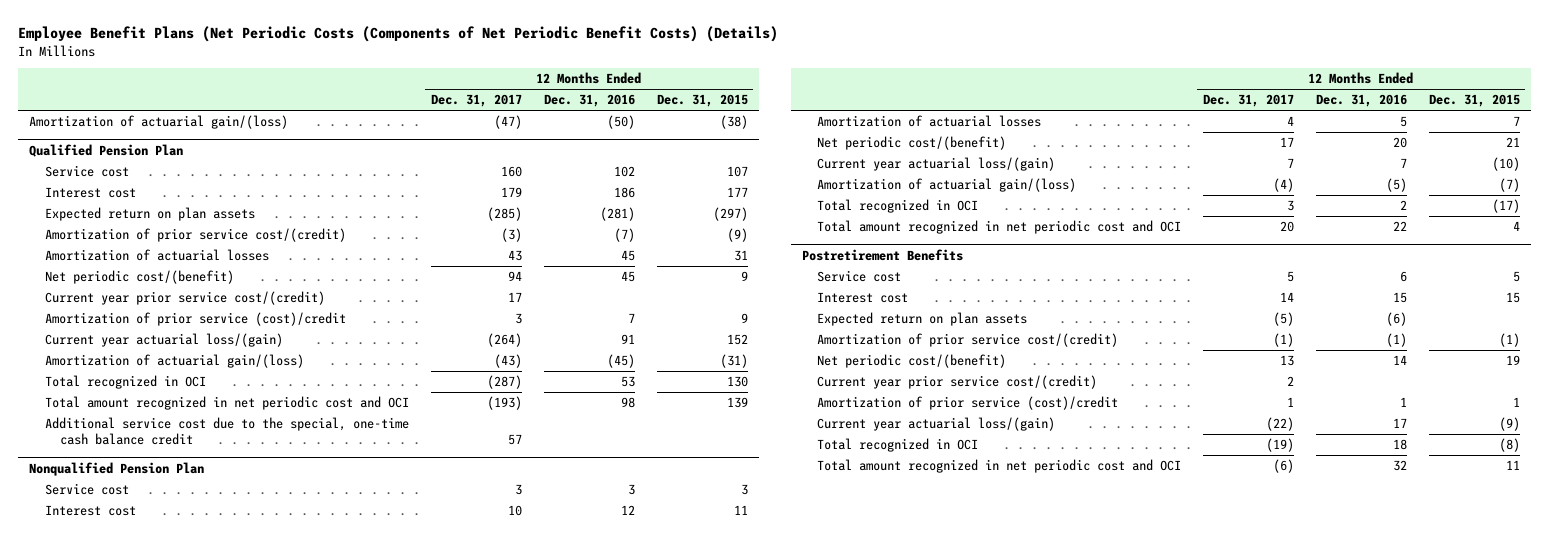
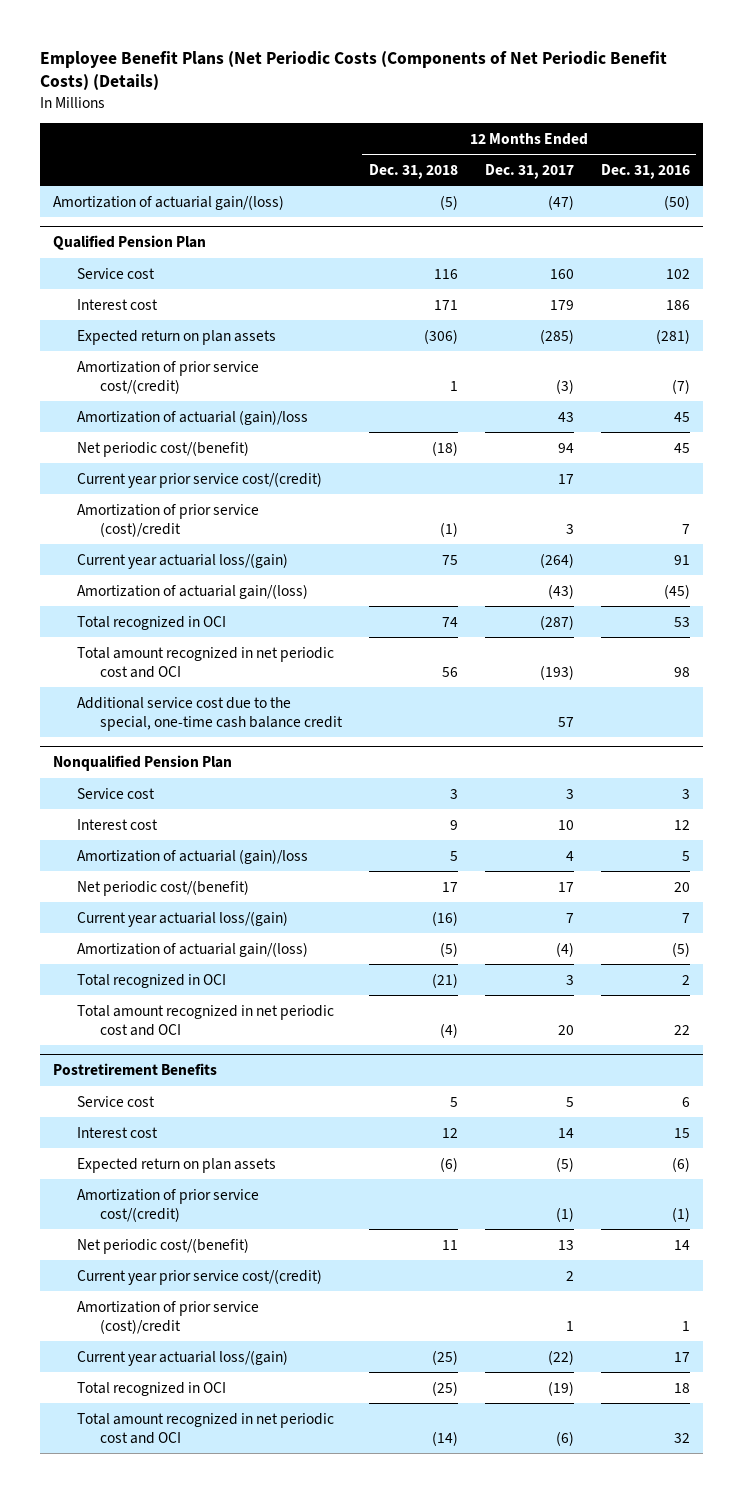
- | 12 Months Ended Dec. 31, 2017 | 12 Months Ended Dec. 31, 2016 | 12 Months Ended Dec. 31, 2015
+ | 12 Months Ended Dec. 31, 2018 | 12 Months Ended Dec. 31, 2017 | 12 Months Ended Dec. 31, 2016
@ Qualified Pension Plan
- Amortization of actuarial losses | 43 | 45 | 31
+ Amortization of actuarial (gain)/loss | | 43 | 45
@ Nonqualified Pension Plan
- Amortization of actuarial losses | 4 | 5 | 7
+ Amortization of actuarial (gain)/loss | 5 | 4 | 5

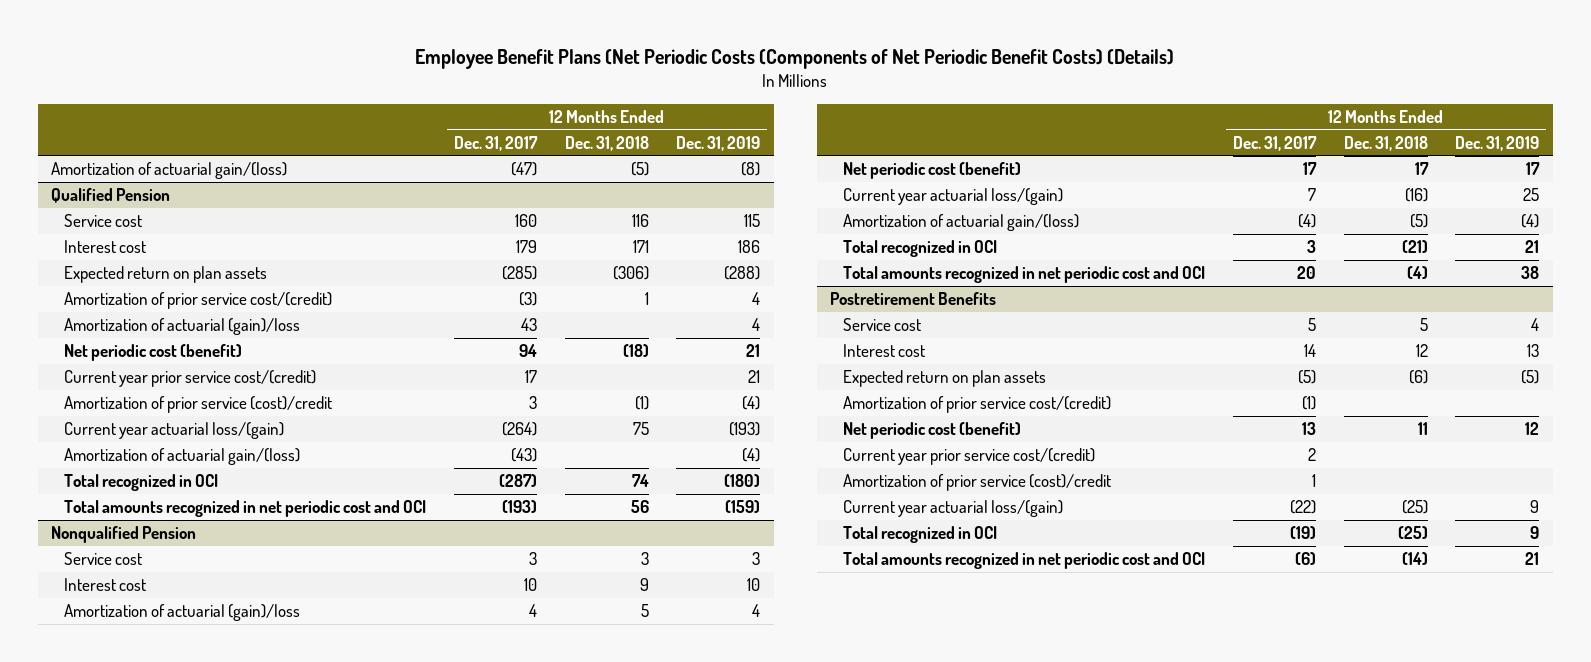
- | 12 Months Ended Dec. 31, 2018 | 12 Months Ended Dec. 31, 2017 | 12 Months Ended Dec. 31, 2016
+ | 12 Months Ended Dec. 31, 2017 | 12 Months Ended Dec. 31, 2018 | 12 Months Ended Dec. 31, 2019
- Qualified Pension Plan
+ Qualified Pension
- Net periodic cost/(benefit) | (18) | 94 | 45
+ Net periodic cost (benefit) | 94 | (18) | 21
- Total amount recognized in net periodic cost and OCI | 56 | (193) | 98
- Additional service cost due to the special, one-time cash balance credit | | 57 |
- Nonqualified Pension Plan
+ Total amounts recognized in net periodic cost and OCI | (193) | 56 | (159)
+ Nonqualified Pension
- Net periodic cost/(benefit) | 17 | 17 | 20
+ Net periodic cost (benefit) | 17 | 17 | 17
- Total amount recognized in net periodic cost and OCI | (4) | 20 | 22
+ Total amounts recognized in net periodic cost and OCI | 20 | (4) | 38
@ Postretirement Benefits
- Net periodic cost/(benefit) | 11 | 13 | 14
+ Net periodic cost (benefit) | 13 | 11 | 12
- Total amount recognized in net periodic cost and OCI | (14) | (6) | 32
+ Total amounts recognized in net periodic cost and OCI | (6) | (14) | 21

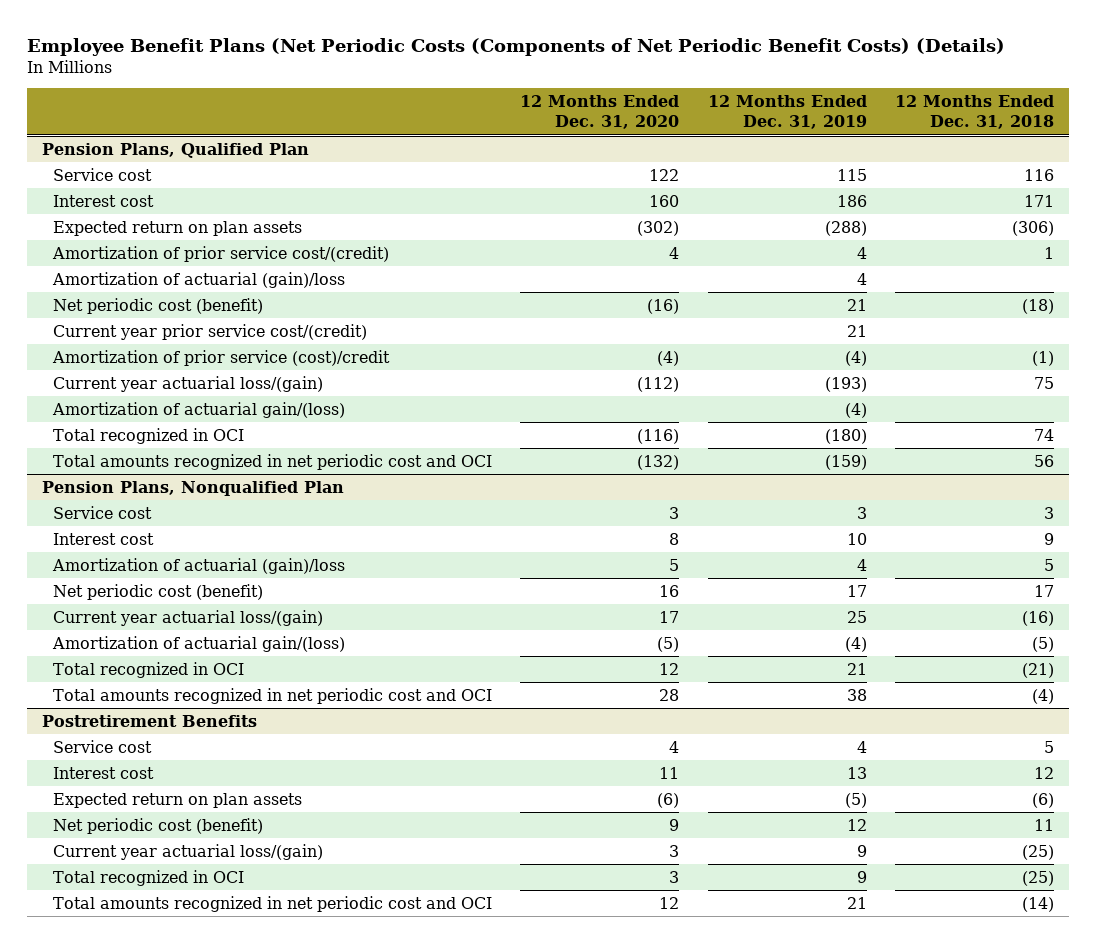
- | 12 Months Ended Dec. 31, 2017 | 12 Months Ended Dec. 31, 2018 | 12 Months Ended Dec. 31, 2019
+ | 12 Months Ended Dec. 31, 2020 | 12 Months Ended Dec. 31, 2019 | 12 Months Ended Dec. 31, 2018
- Amortization of actuarial gain/(loss) | (47) | (5) | (8)
- Qualified Pension
+ Pension Plans, Qualified Plan
- Nonqualified Pension
+ Pension Plans, Nonqualified Plan
@ Postretirement Benefits
- Amortization of prior service cost/(credit) | (1) | |
- Current year prior service cost/(credit) | 2 | |
- Amortization of prior service (cost)/credit | 1 | |

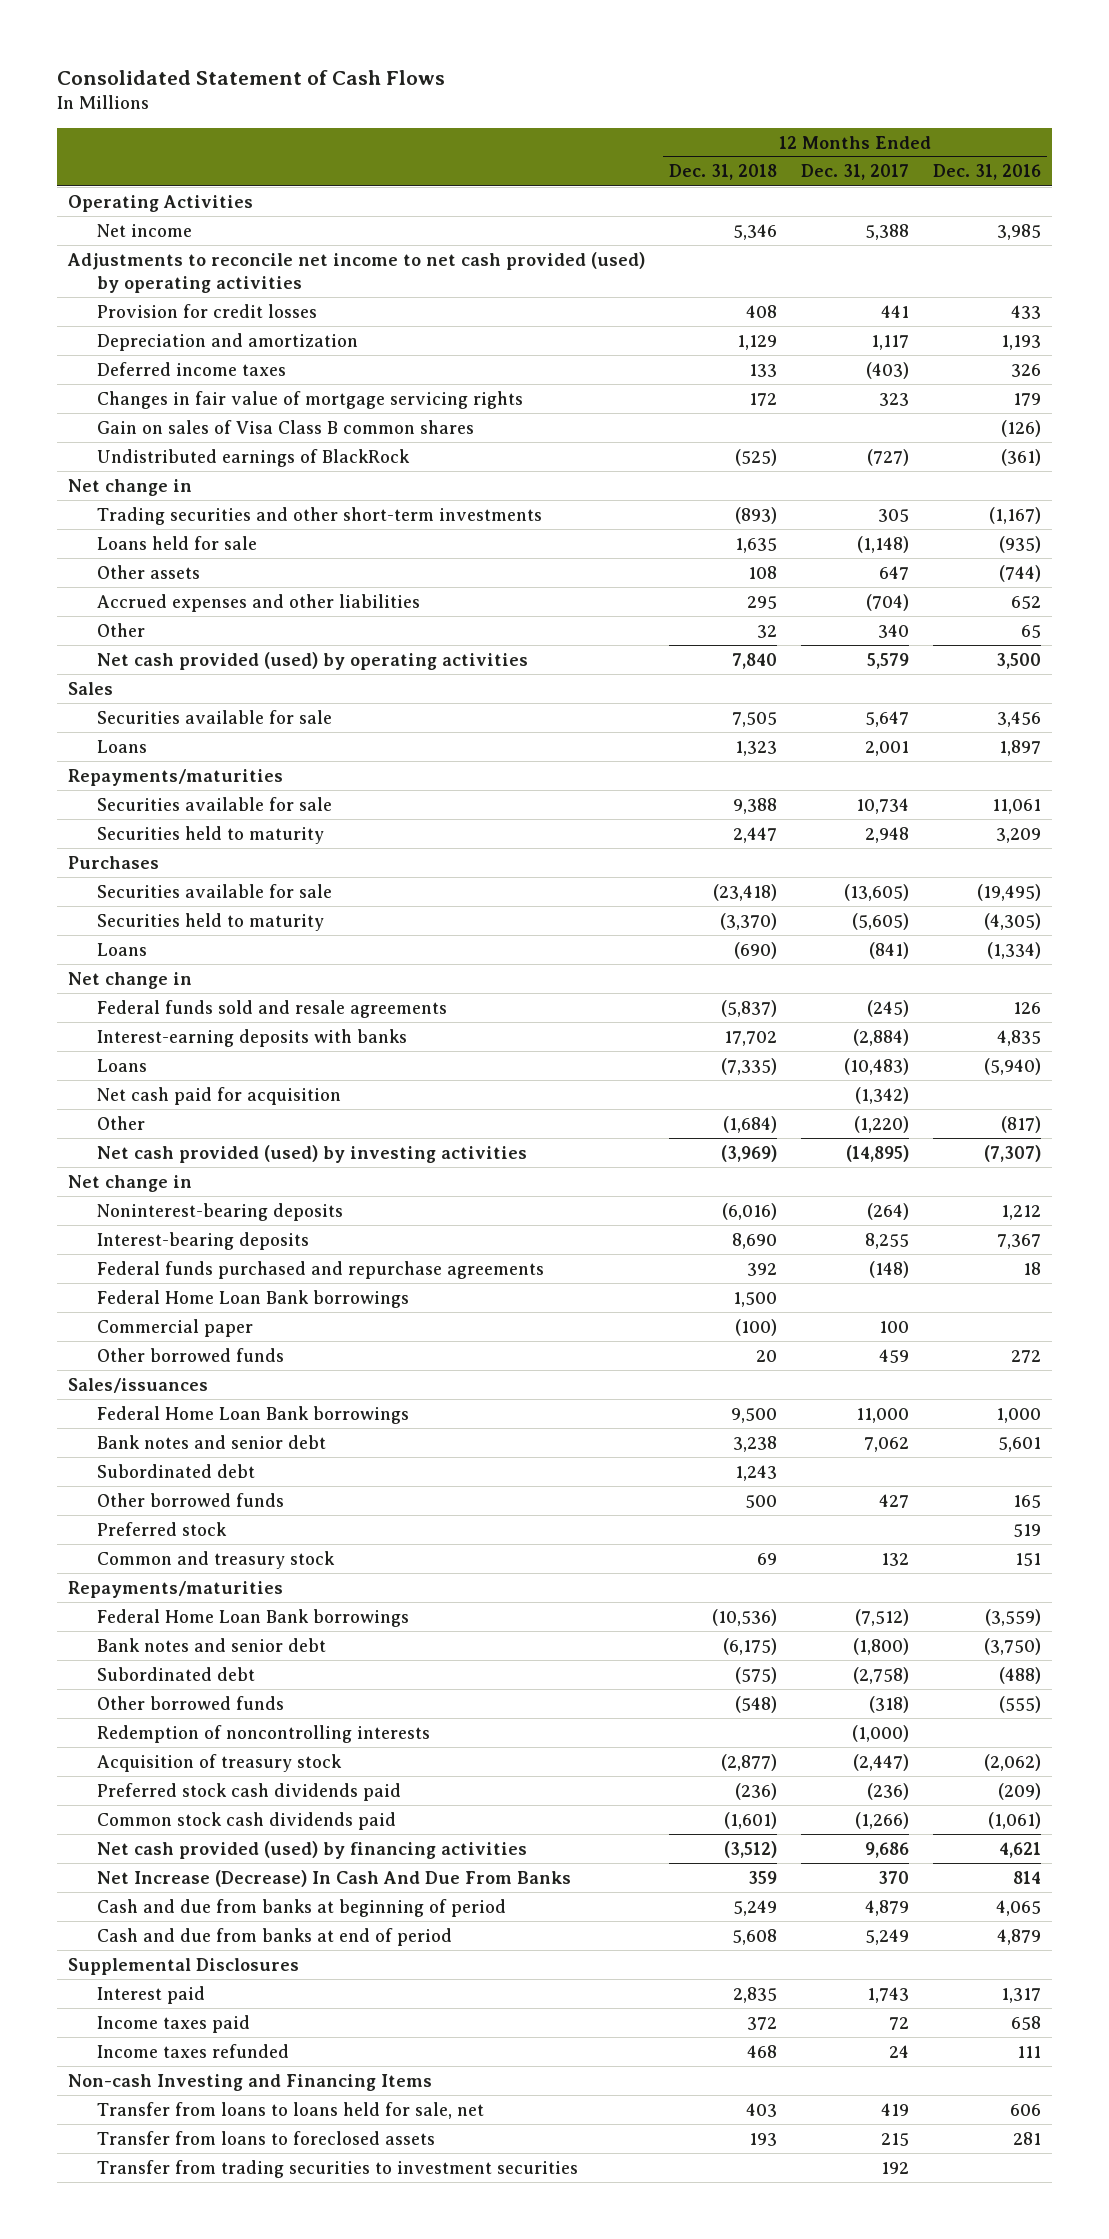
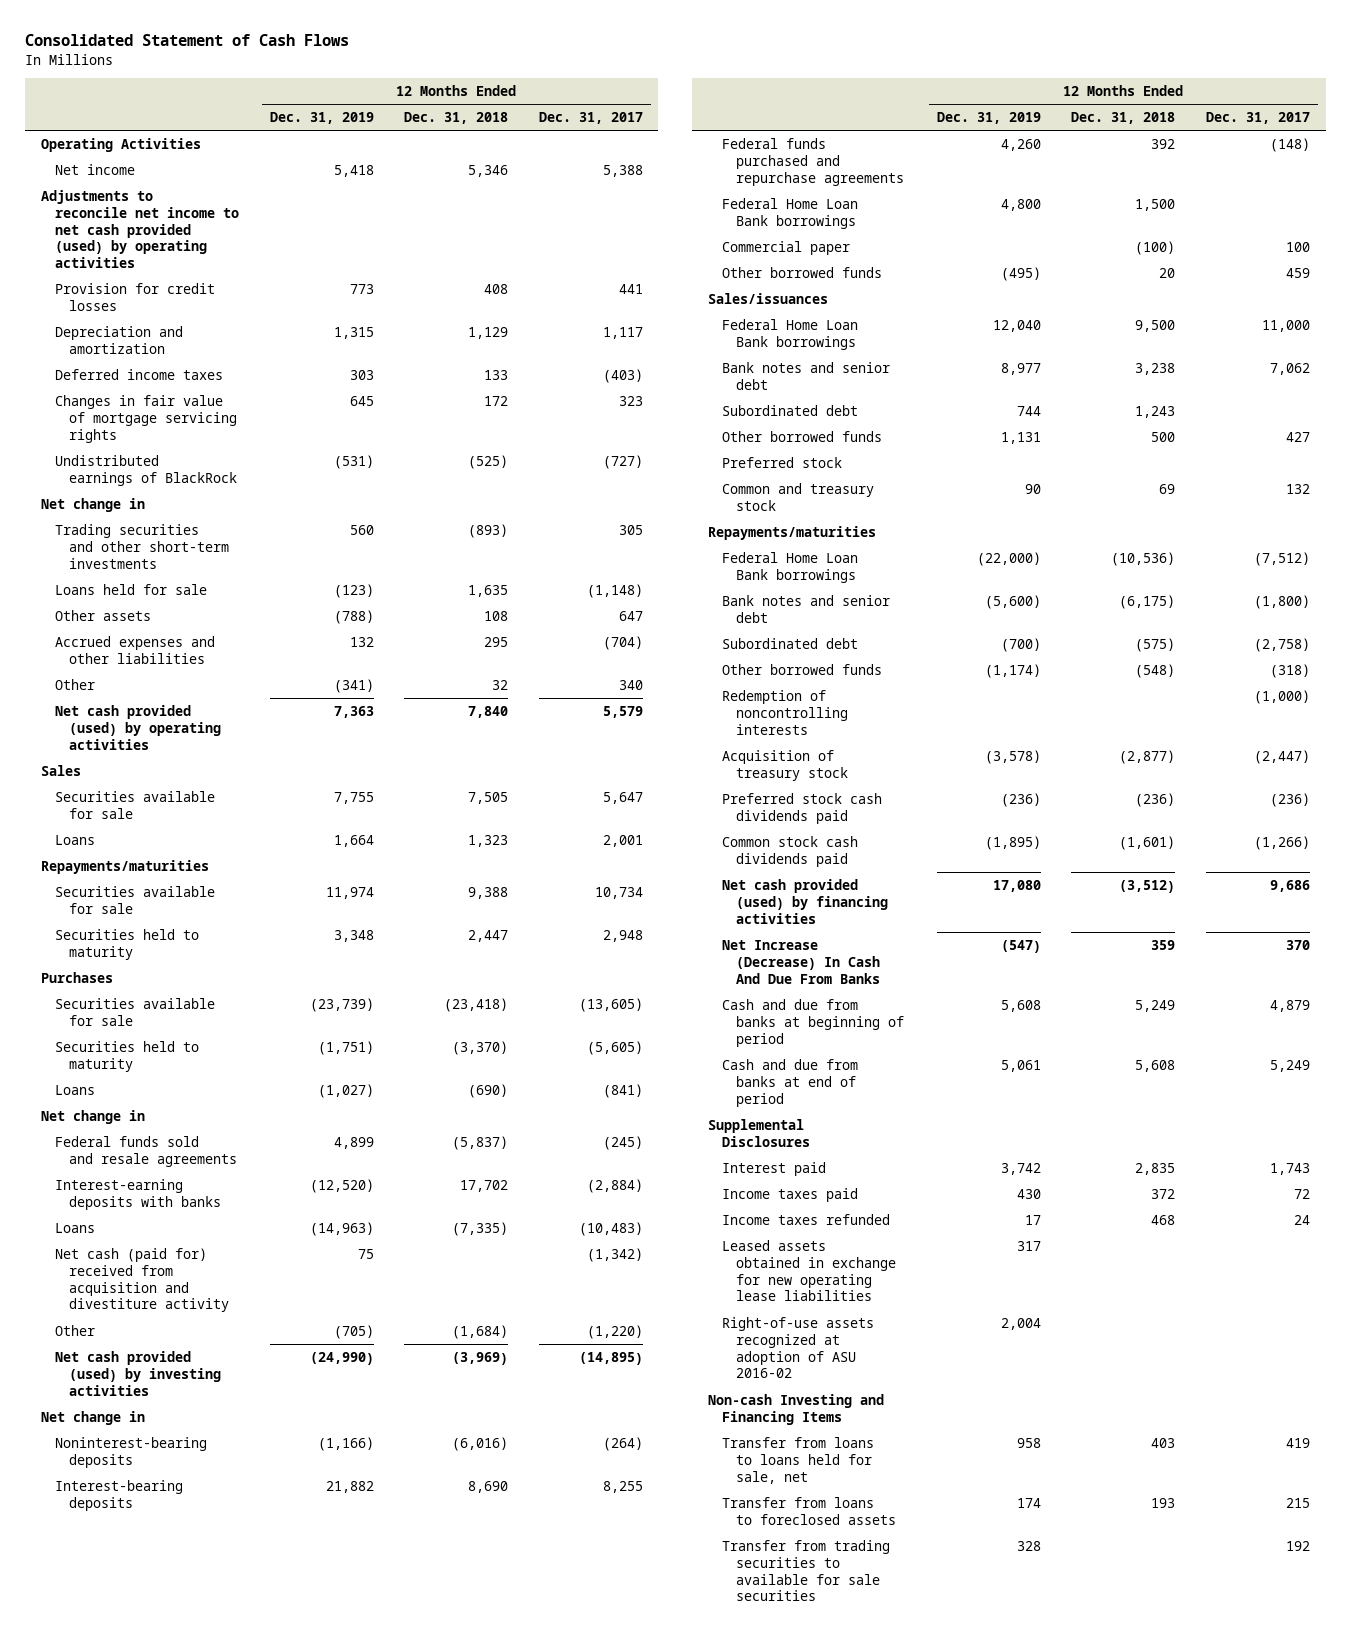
- | 12 Months Ended Dec. 31, 2018 | 12 Months Ended Dec. 31, 2017 | 12 Months Ended Dec. 31, 2016
+ | 12 Months Ended Dec. 31, 2019 | 12 Months Ended Dec. 31, 2018 | 12 Months Ended Dec. 31, 2017
- Gain on sales of Visa Class B common shares | | | (126)
- Net cash paid for acquisition | | (1,342) |
+ Net cash (paid for) received from acquisition and divestiture activity | 75 | | (1,342)
+ Leased assets obtained in exchange for new operating lease liabilities | 317 | |
+ Right-of-use assets recognized at adoption of ASU 2016-02 | 2,004 | |
- Transfer from trading securities to investment securities | | 192 |
+ Transfer from trading securities to available for sale securities | 328 | | 192

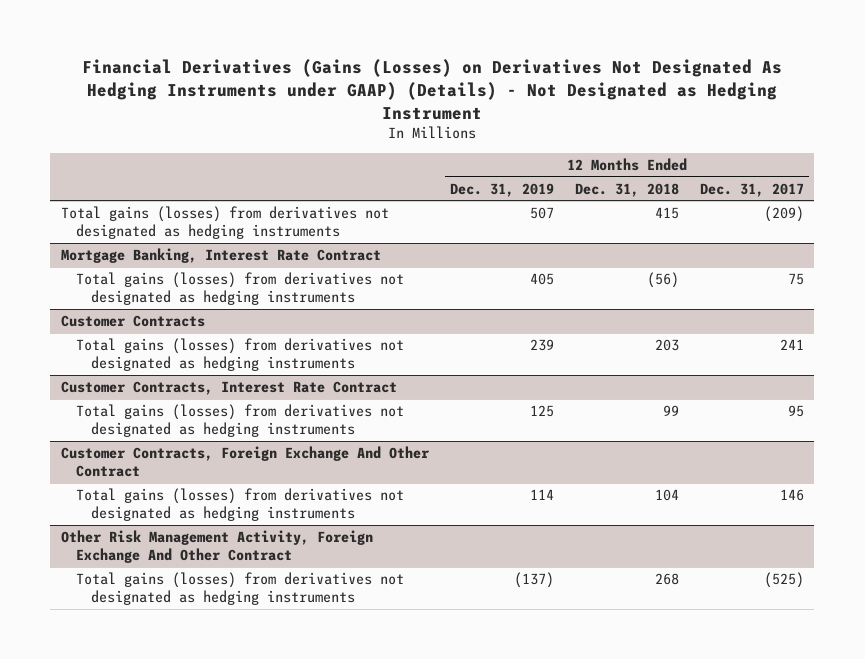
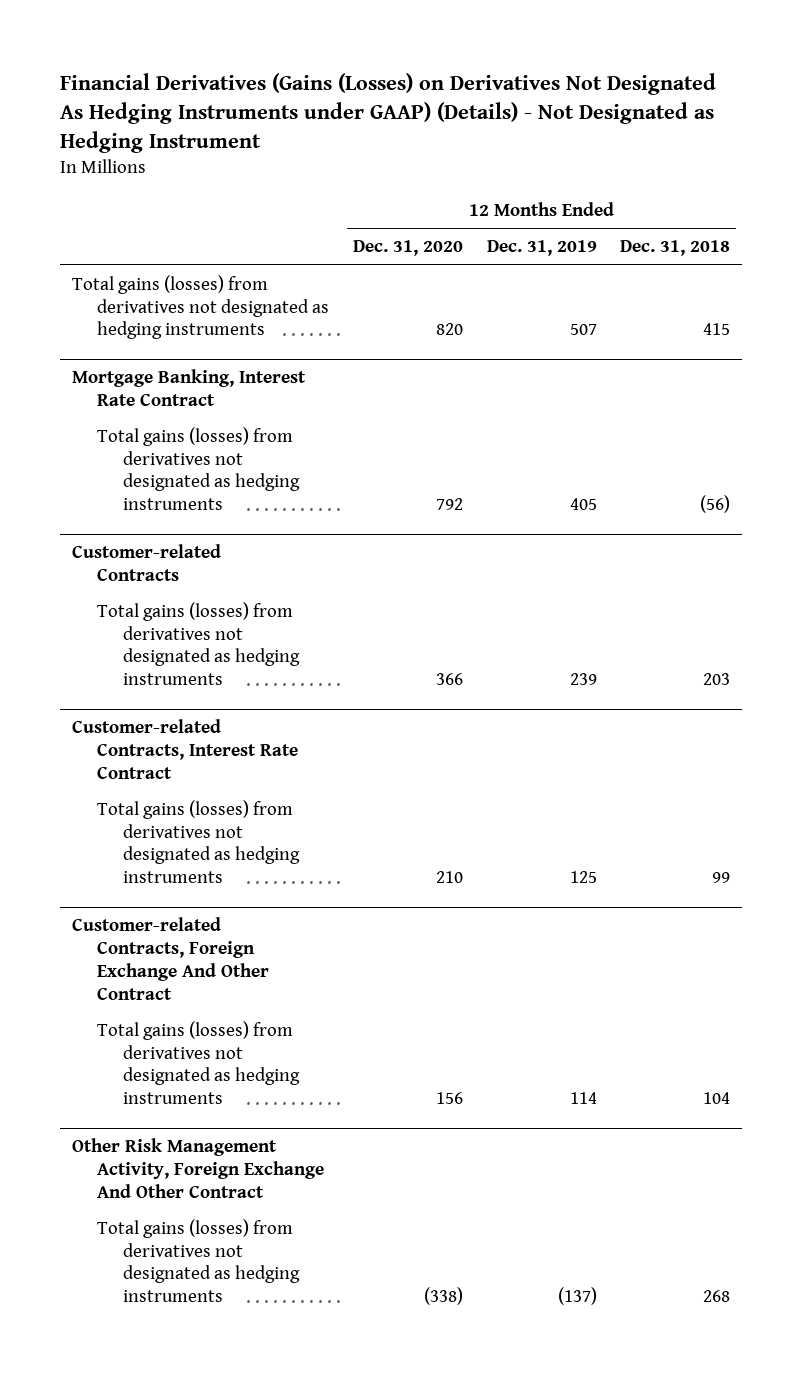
- | 12 Months Ended Dec. 31, 2019 | 12 Months Ended Dec. 31, 2018 | 12 Months Ended Dec. 31, 2017
+ | 12 Months Ended Dec. 31, 2020 | 12 Months Ended Dec. 31, 2019 | 12 Months Ended Dec. 31, 2018
- Customer Contracts
+ Customer-related Contracts
- Customer Contracts, Interest Rate Contract
+ Customer-related Contracts, Interest Rate Contract
- Customer Contracts, Foreign Exchange And Other Contract
+ Customer-related Contracts, Foreign Exchange And Other Contract

